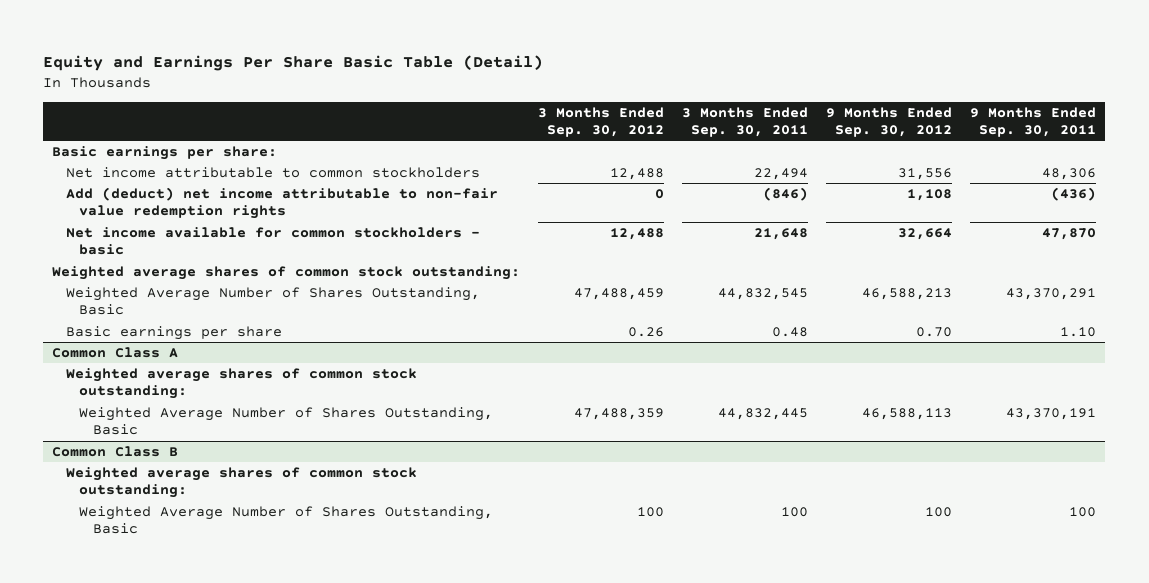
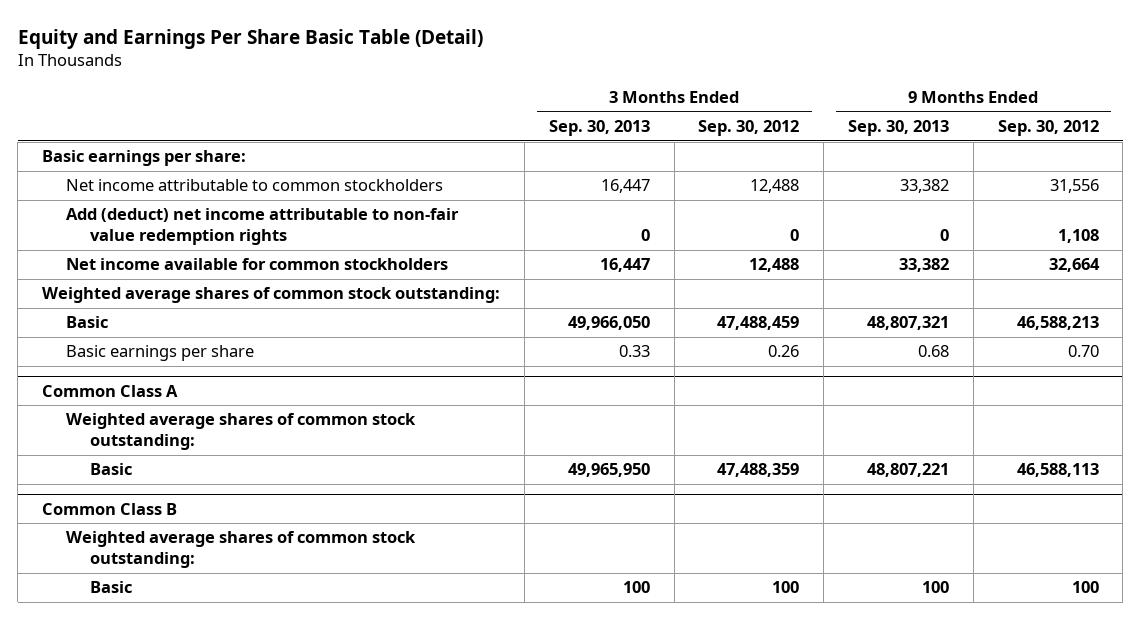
- | 3 Months Ended Sep. 30, 2012 | 3 Months Ended Sep. 30, 2011 | 9 Months Ended Sep. 30, 2012 | 9 Months Ended Sep. 30, 2011
+ | 3 Months Ended Sep. 30, 2013 | 3 Months Ended Sep. 30, 2012 | 9 Months Ended Sep. 30, 2013 | 9 Months Ended Sep. 30, 2012
- Net income available for common stockholders - basic | 12,488 | 21,648 | 32,664 | 47,870
+ Net income available for common stockholders | 16,447 | 12,488 | 33,382 | 32,664
- Weighted Average Number of Shares Outstanding, Basic | 47,488,459 | 44,832,545 | 46,588,213 | 43,370,291
+ Basic | 49,966,050 | 47,488,459 | 48,807,321 | 46,588,213
@ Common Class A
- Weighted Average Number of Shares Outstanding, Basic | 47,488,359 | 44,832,445 | 46,588,113 | 43,370,191
+ Basic | 49,965,950 | 47,488,359 | 48,807,221 | 46,588,113
@ Common Class B
- Weighted Average Number of Shares Outstanding, Basic | 100 | 100 | 100 | 100
+ Basic | 100 | 100 | 100 | 100

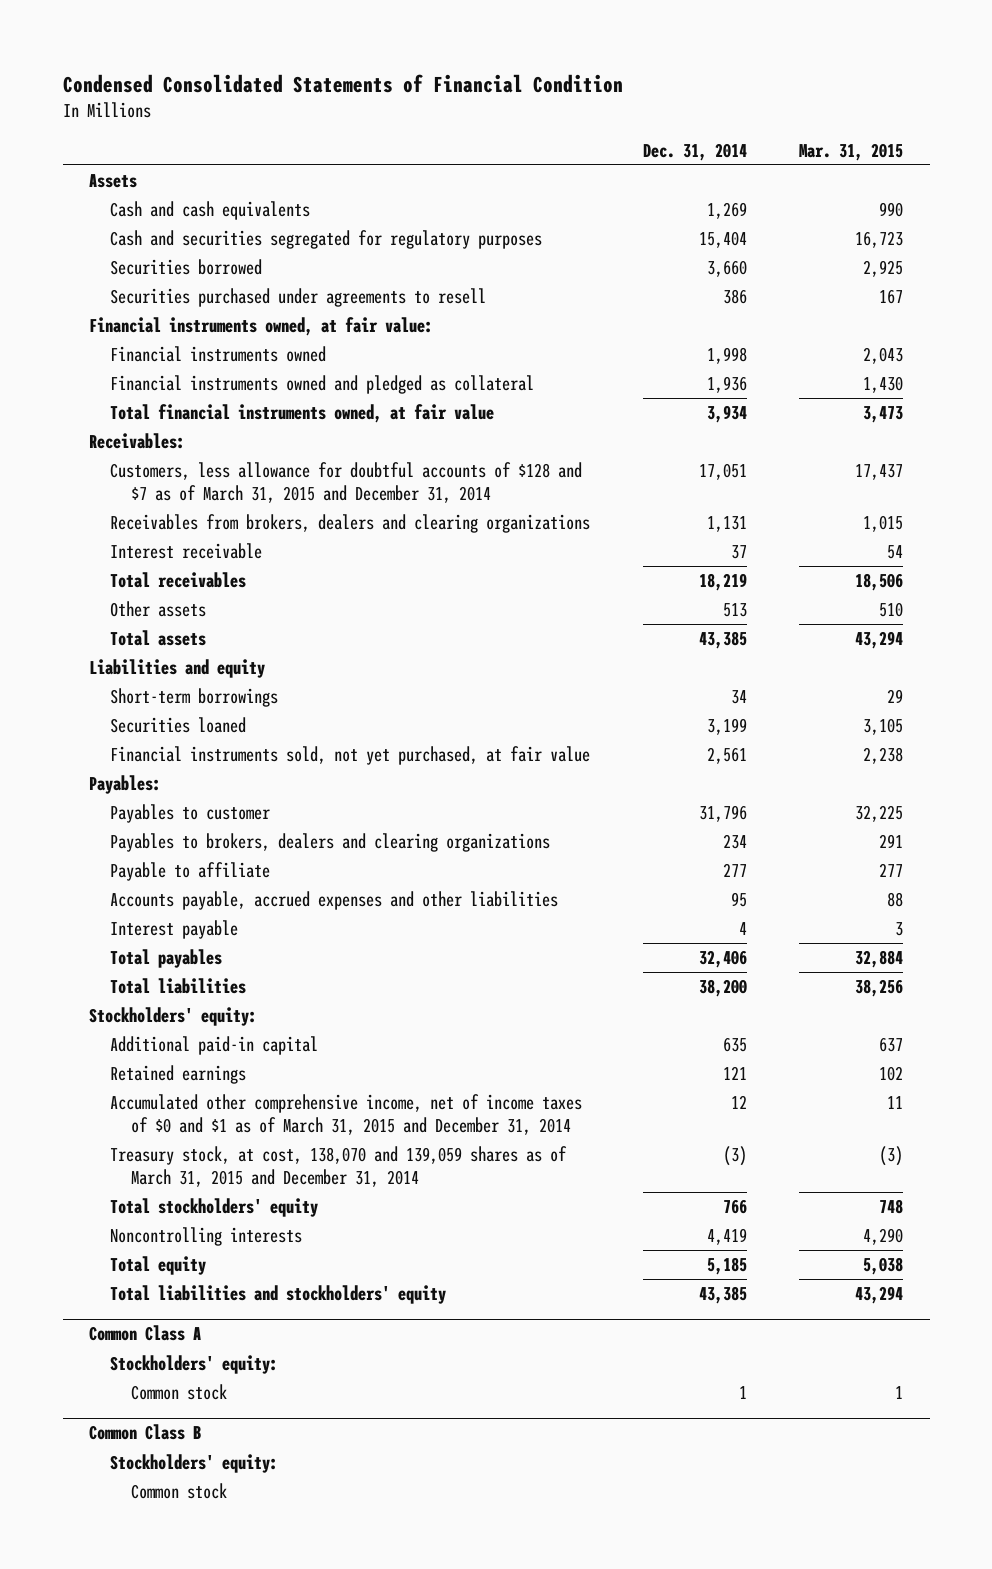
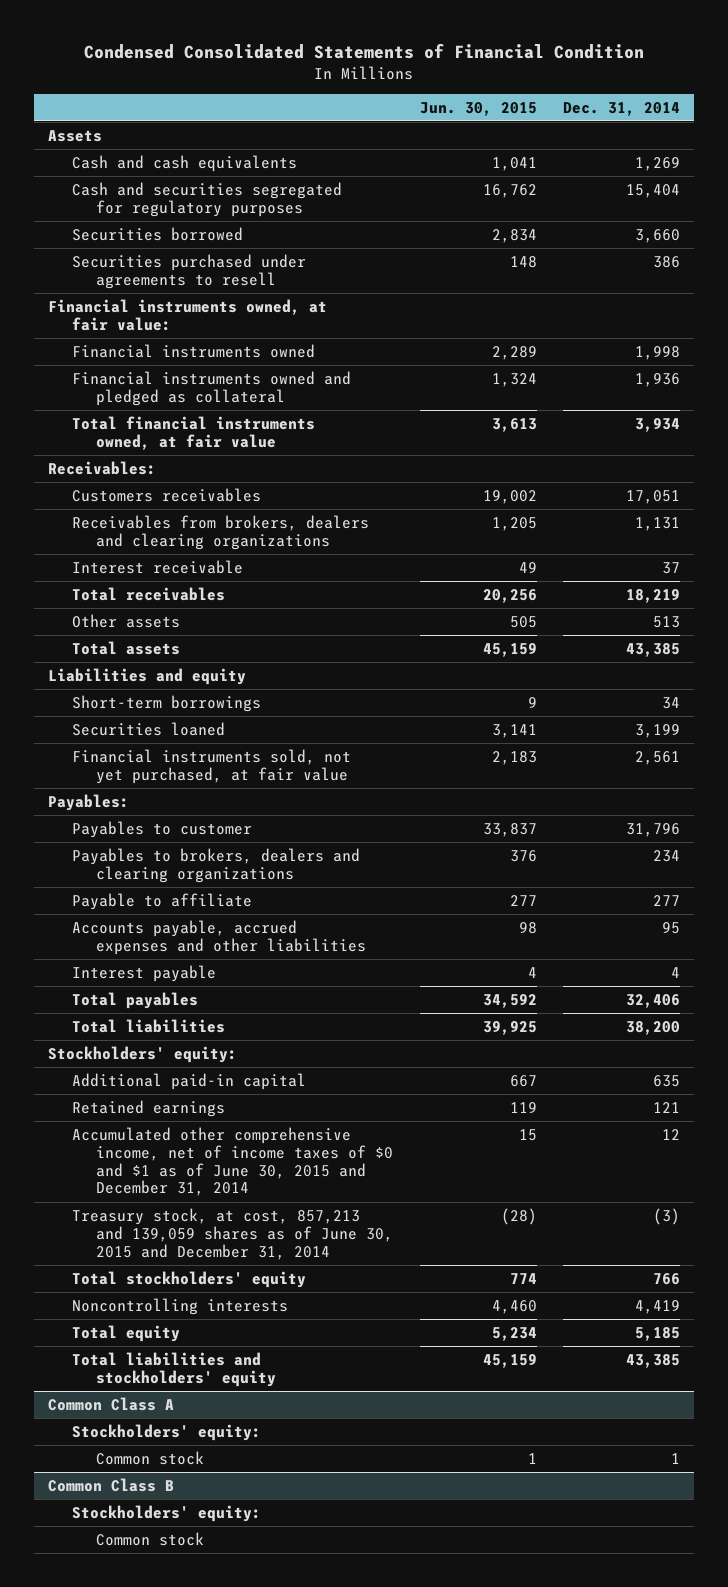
- | Dec. 31, 2014 | Mar. 31, 2015
+ | Jun. 30, 2015 | Dec. 31, 2014
- Customers, less allowance for doubtful accounts of $128 and $7 as of March 31, 2015 and December 31, 2014 | 17,051 | 17,437
+ Customers receivables | 19,002 | 17,051
- Accumulated other comprehensive income, net of income taxes of $0 and $1 as of March 31, 2015 and December 31, 2014 | 12 | 11
- Treasury stock, at cost, 138,070 and 139,059 shares as of March 31, 2015 and December 31, 2014 | (3) | (3)
+ Accumulated other comprehensive income, net of income taxes of $0 and $1 as of June 30, 2015 and December 31, 2014 | 15 | 12
+ Treasury stock, at cost, 857,213 and 139,059 shares as of June 30, 2015 and December 31, 2014 | (28) | (3)

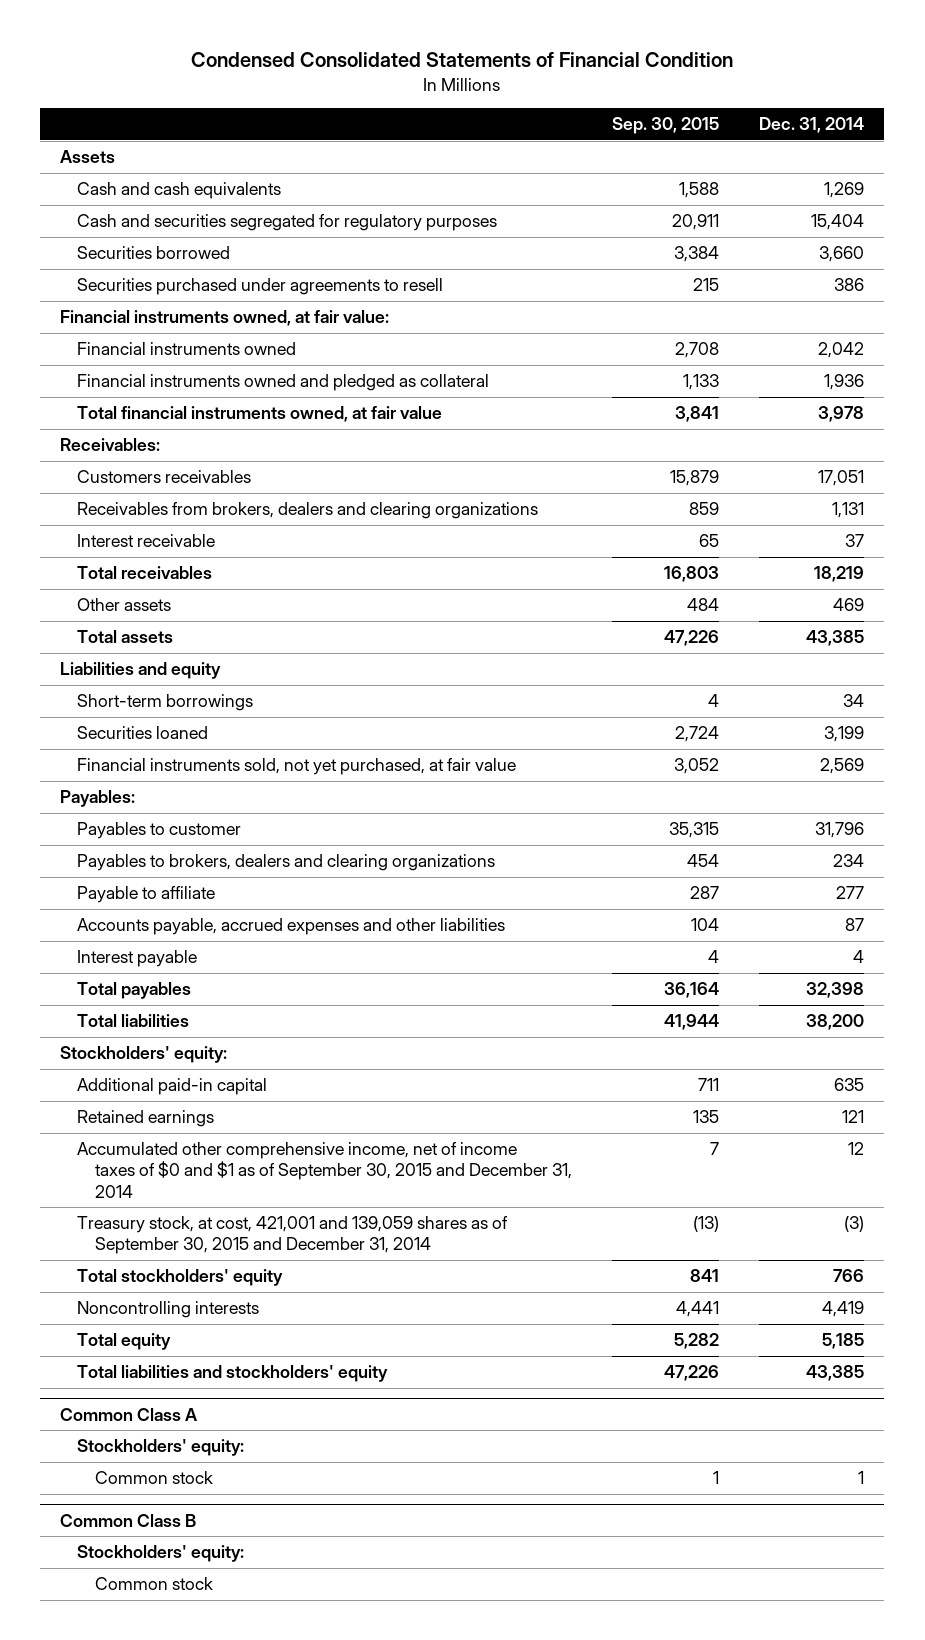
- | Jun. 30, 2015 | Dec. 31, 2014
+ | Sep. 30, 2015 | Dec. 31, 2014
- Financial instruments owned | 2,289 | 1,998
+ Financial instruments owned | 2,708 | 2,042
- Total financial instruments owned, at fair value | 3,613 | 3,934
+ Total financial instruments owned, at fair value | 3,841 | 3,978
- Other assets | 505 | 513
+ Other assets | 484 | 469
- Financial instruments sold, not yet purchased, at fair value | 2,183 | 2,561
+ Financial instruments sold, not yet purchased, at fair value | 3,052 | 2,569
- Accounts payable, accrued expenses and other liabilities | 98 | 95
+ Accounts payable, accrued expenses and other liabilities | 104 | 87
- Total payables | 34,592 | 32,406
+ Total payables | 36,164 | 32,398
- Accumulated other comprehensive income, net of income taxes of $0 and $1 as of June 30, 2015 and December 31, 2014 | 15 | 12
- Treasury stock, at cost, 857,213 and 139,059 shares as of June 30, 2015 and December 31, 2014 | (28) | (3)
+ Accumulated other comprehensive income, net of income taxes of $0 and $1 as of September 30, 2015 and December 31, 2014 | 7 | 12
+ Treasury stock, at cost, 421,001 and 139,059 shares as of September 30, 2015 and December 31, 2014 | (13) | (3)

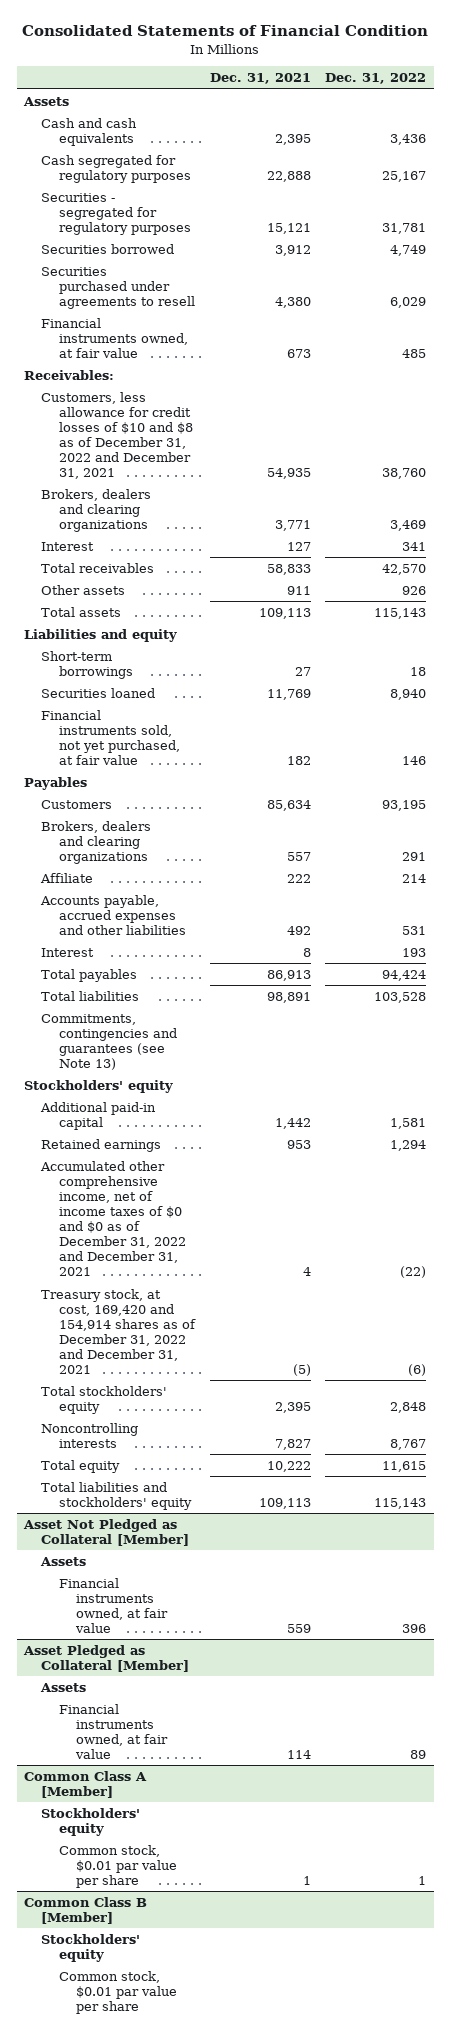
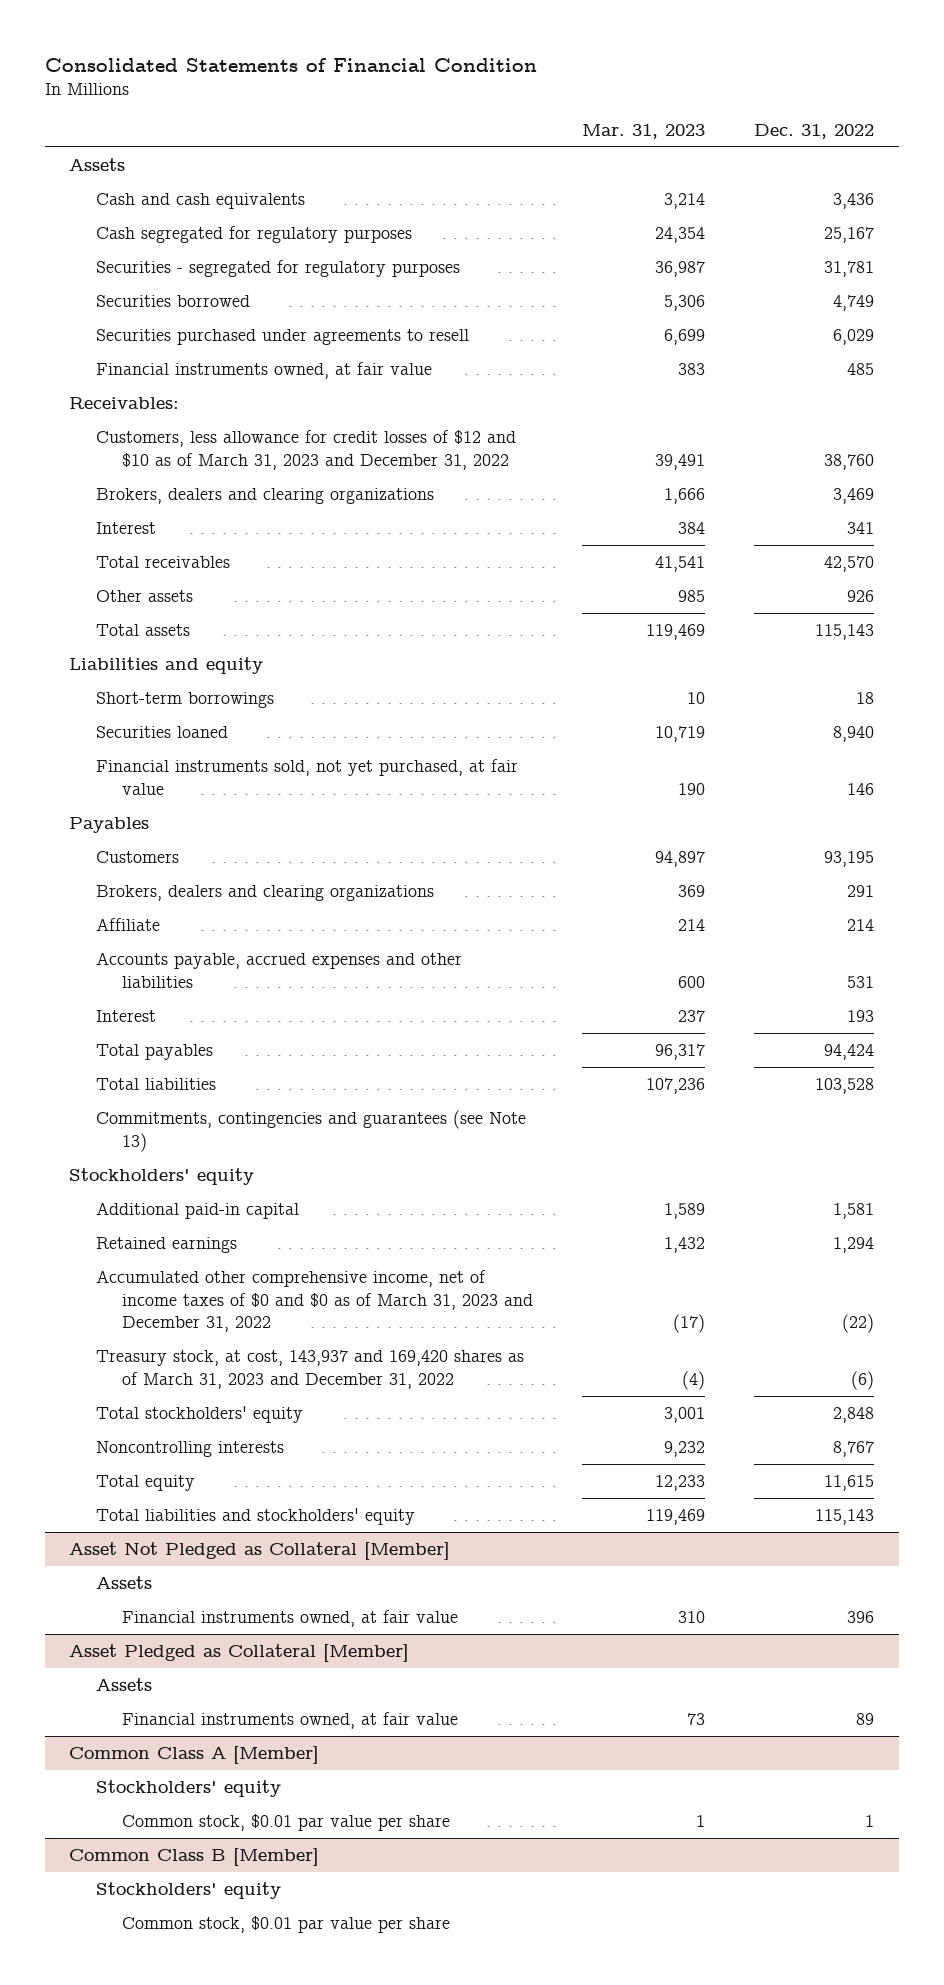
- | Dec. 31, 2021 | Dec. 31, 2022
+ | Mar. 31, 2023 | Dec. 31, 2022
- Customers, less allowance for credit losses of $10 and $8 as of December 31, 2022 and December 31, 2021 | 54,935 | 38,760
+ Customers, less allowance for credit losses of $12 and $10 as of March 31, 2023 and December 31, 2022 | 39,491 | 38,760
- Accumulated other comprehensive income, net of income taxes of $0 and $0 as of December 31, 2022 and December 31, 2021 | 4 | (22)
- Treasury stock, at cost, 169,420 and 154,914 shares as of December 31, 2022 and December 31, 2021 | (5) | (6)
+ Accumulated other comprehensive income, net of income taxes of $0 and $0 as of March 31, 2023 and December 31, 2022 | (17) | (22)
+ Treasury stock, at cost, 143,937 and 169,420 shares as of March 31, 2023 and December 31, 2022 | (4) | (6)

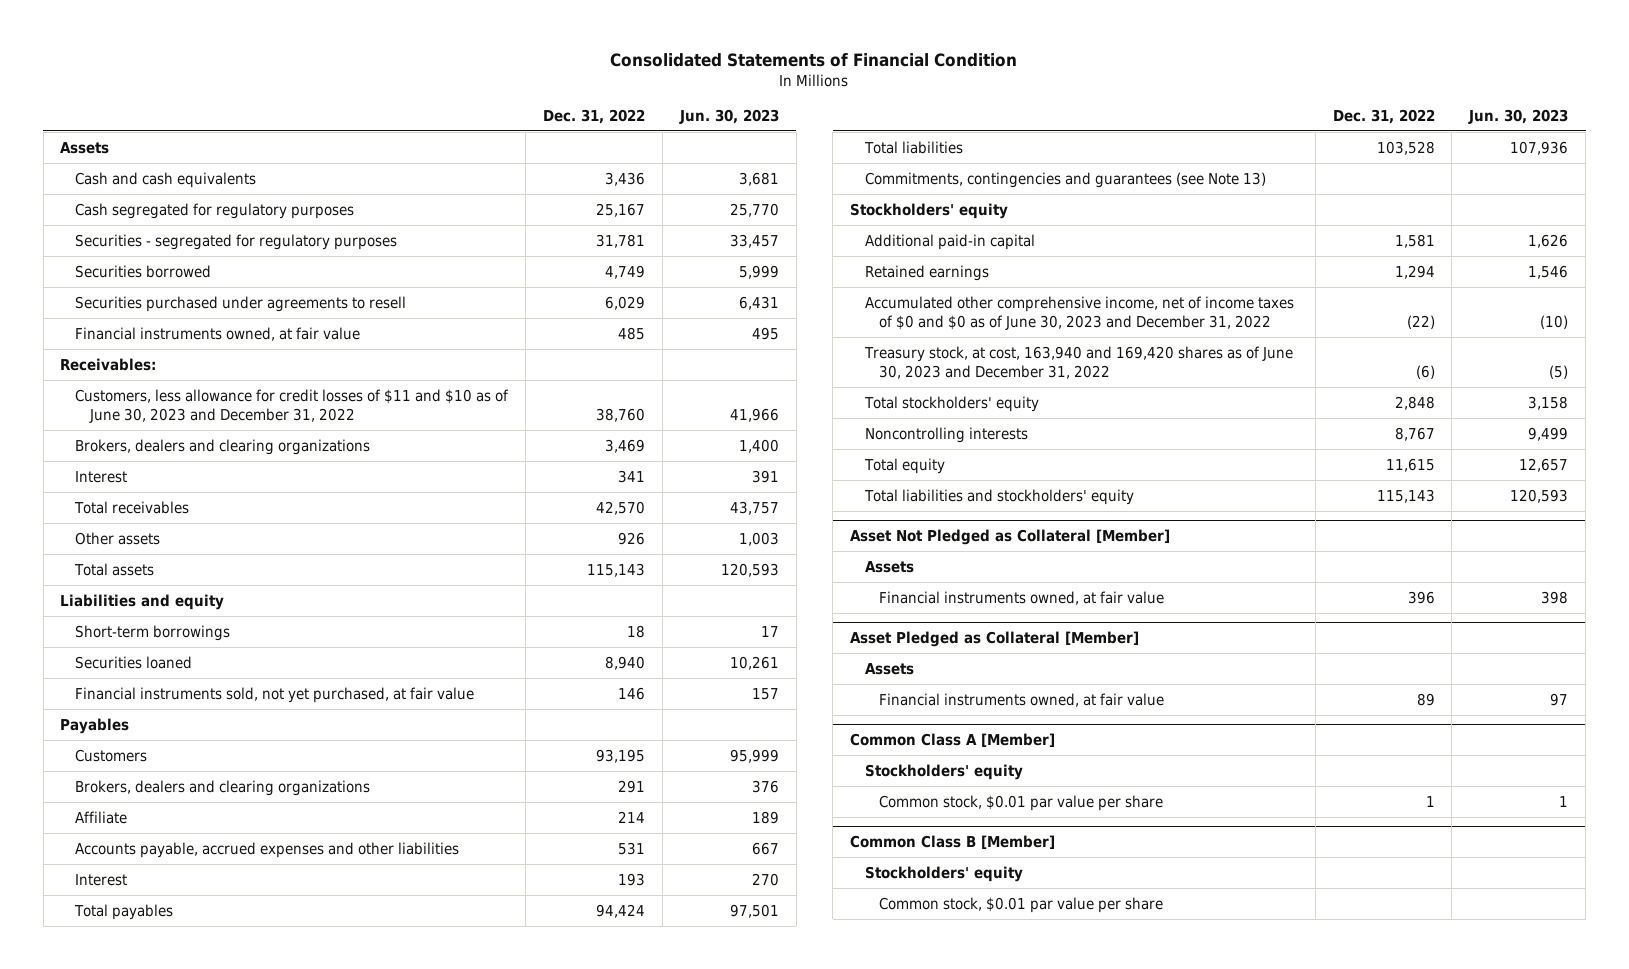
- | Mar. 31, 2023 | Dec. 31, 2022
+ | Dec. 31, 2022 | Jun. 30, 2023
- Customers, less allowance for credit losses of $12 and $10 as of March 31, 2023 and December 31, 2022 | 39,491 | 38,760
+ Customers, less allowance for credit losses of $11 and $10 as of June 30, 2023 and December 31, 2022 | 38,760 | 41,966
- Accumulated other comprehensive income, net of income taxes of $0 and $0 as of March 31, 2023 and December 31, 2022 | (17) | (22)
- Treasury stock, at cost, 143,937 and 169,420 shares as of March 31, 2023 and December 31, 2022 | (4) | (6)
+ Accumulated other comprehensive income, net of income taxes of $0 and $0 as of June 30, 2023 and December 31, 2022 | (22) | (10)
+ Treasury stock, at cost, 163,940 and 169,420 shares as of June 30, 2023 and December 31, 2022 | (6) | (5)

